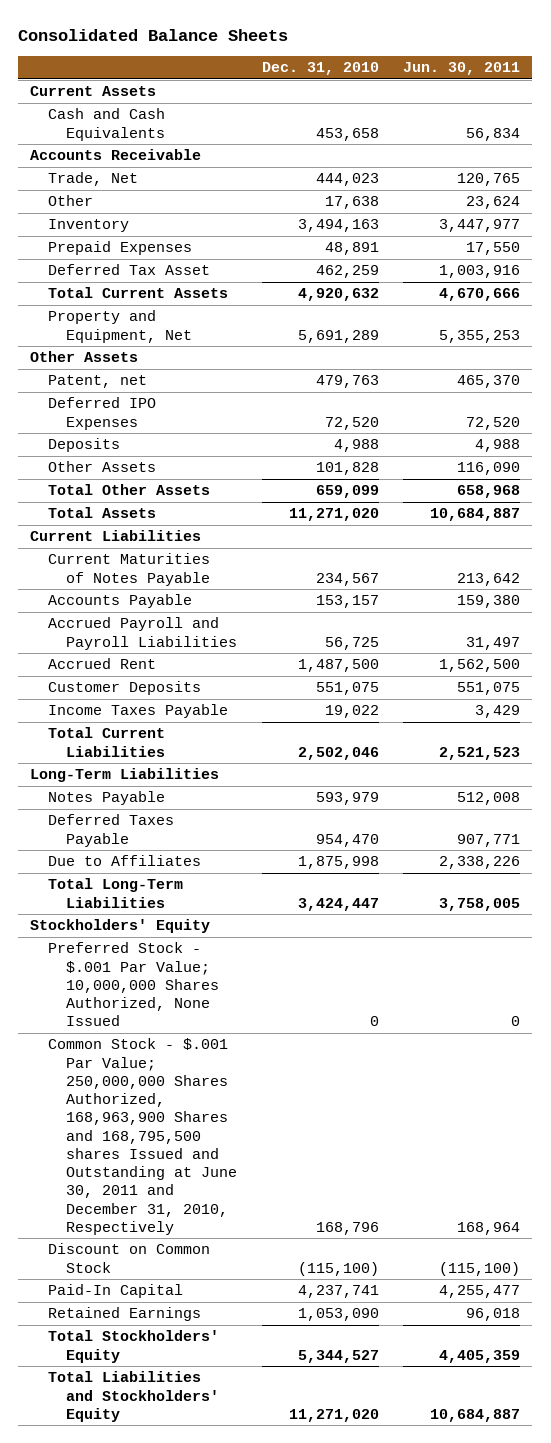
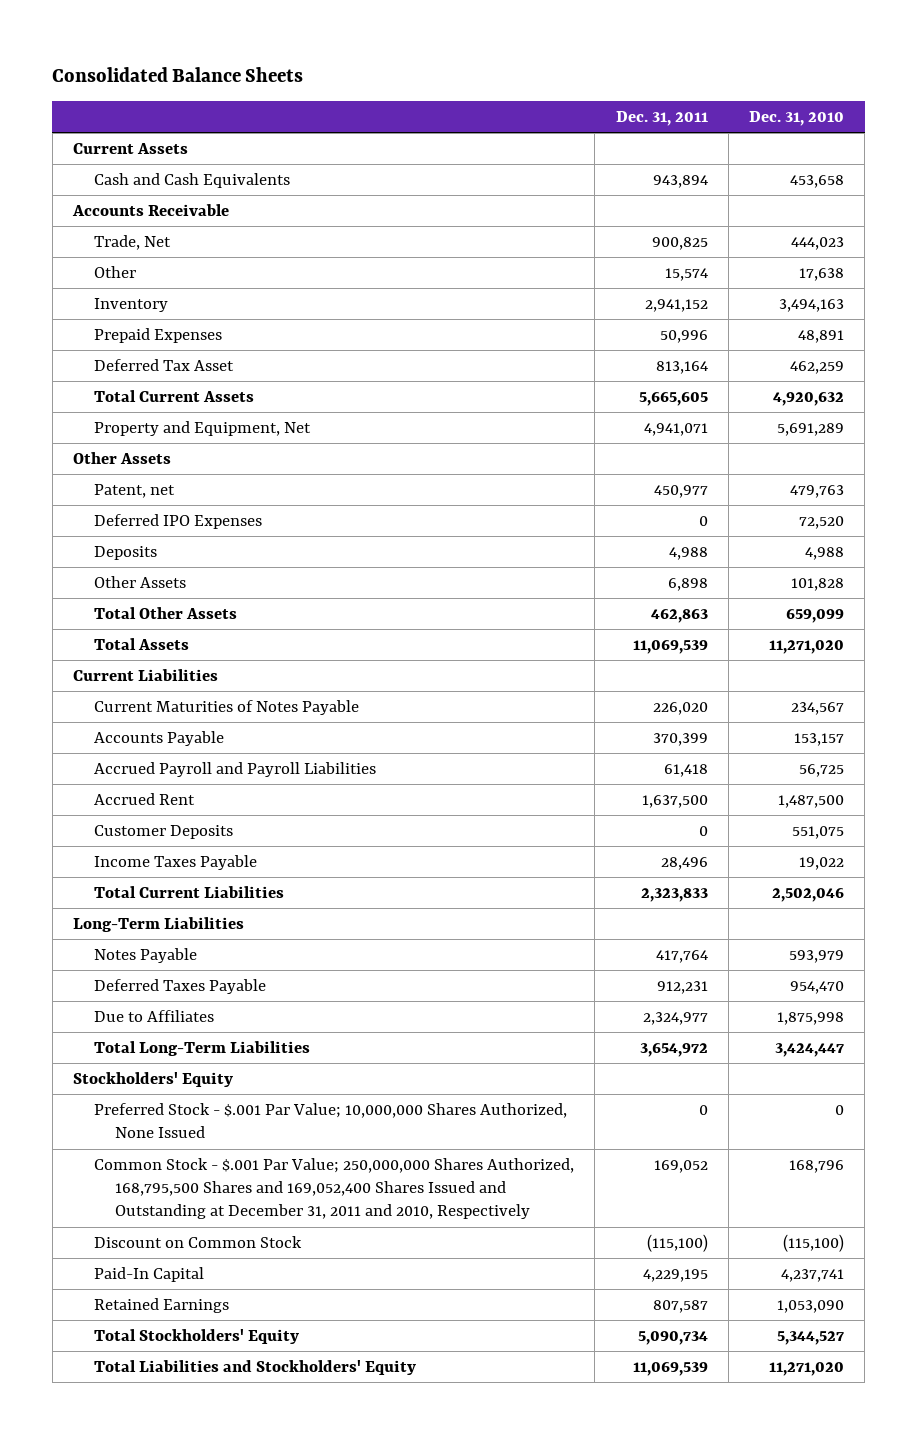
- | Dec. 31, 2010 | Jun. 30, 2011
+ | Dec. 31, 2011 | Dec. 31, 2010
- Common Stock - $.001 Par Value; 250,000,000 Shares Authorized, 168,963,900 Shares and 168,795,500 shares Issued and Outstanding at June 30, 2011 and December 31, 2010, Respectively | 168,796 | 168,964
+ Common Stock - $.001 Par Value; 250,000,000 Shares Authorized, 168,795,500 Shares and 169,052,400 Shares Issued and Outstanding at December 31, 2011 and 2010, Respectively | 169,052 | 168,796

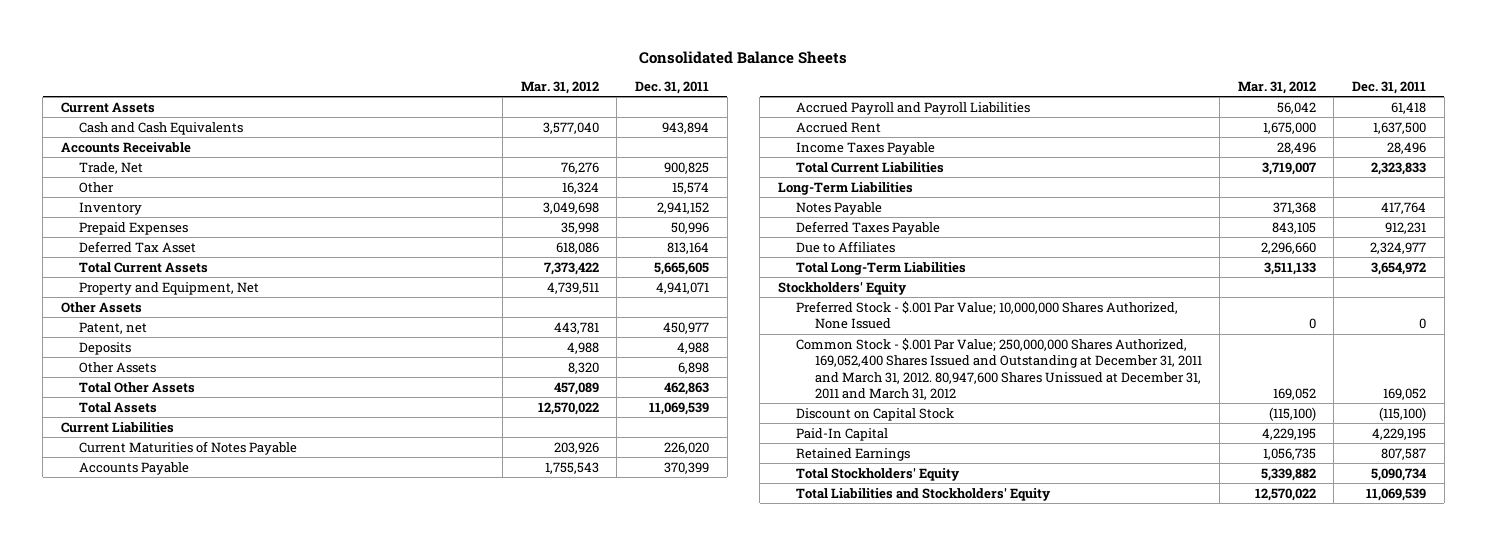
- | Dec. 31, 2011 | Dec. 31, 2010
+ | Mar. 31, 2012 | Dec. 31, 2011
- Deferred IPO Expenses | 0 | 72,520
- Customer Deposits | 0 | 551,075
- Common Stock - $.001 Par Value; 250,000,000 Shares Authorized, 168,795,500 Shares and 169,052,400 Shares Issued and Outstanding at December 31, 2011 and 2010, Respectively | 169,052 | 168,796
- Discount on Common Stock | (115,100) | (115,100)
+ Common Stock - $.001 Par Value; 250,000,000 Shares Authorized, 169,052,400 Shares Issued and Outstanding at December 31, 2011 and March 31, 2012. 80,947,600 Shares Unissued at December 31, 2011 and March 31, 2012 | 169,052 | 169,052
+ Discount on Capital Stock | (115,100) | (115,100)

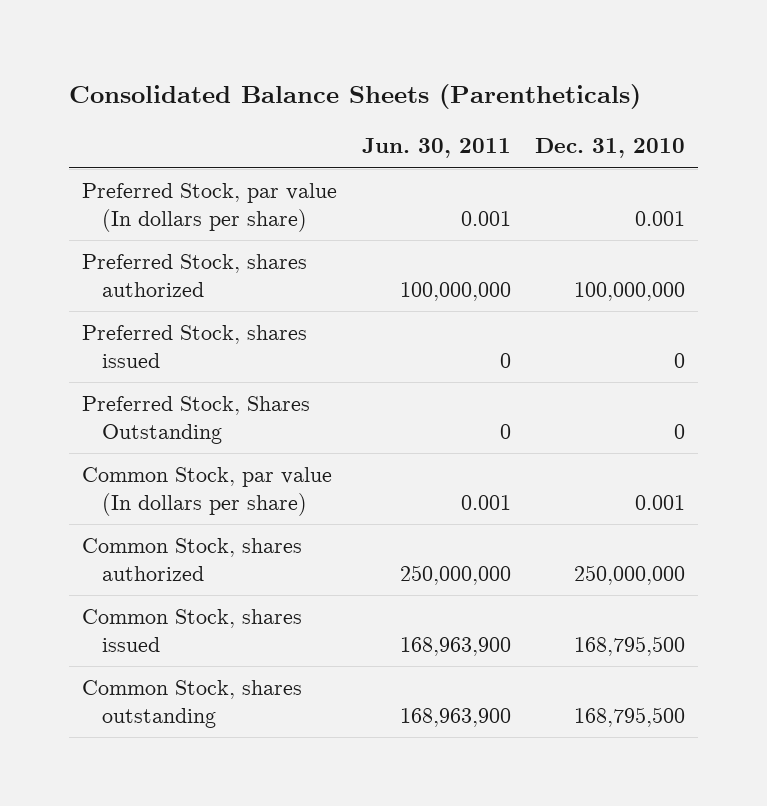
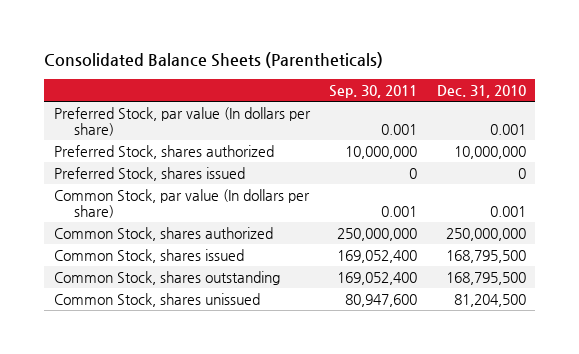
- | Jun. 30, 2011 | Dec. 31, 2010
+ | Sep. 30, 2011 | Dec. 31, 2010
- Preferred Stock, shares authorized | 100,000,000 | 100,000,000
+ Preferred Stock, shares authorized | 10,000,000 | 10,000,000
- Preferred Stock, Shares Outstanding | 0 | 0
+ Common Stock, shares unissued | 80,947,600 | 81,204,500

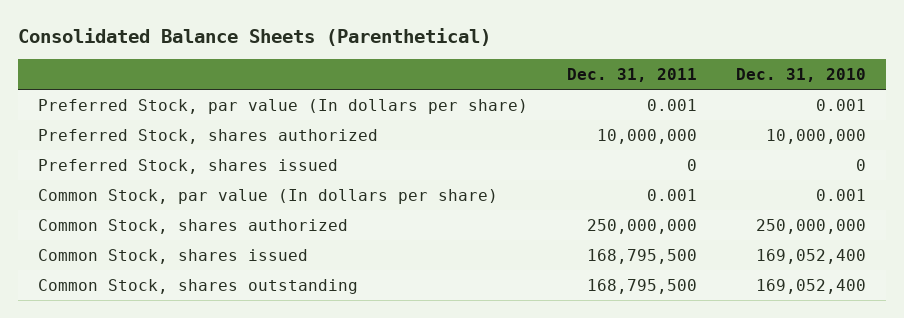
- Consolidated Balance Sheets (Parentheticals)
+ Consolidated Balance Sheets (Parenthetical)
- | Sep. 30, 2011 | Dec. 31, 2010
+ | Dec. 31, 2011 | Dec. 31, 2010
- Common Stock, shares issued | 169,052,400 | 168,795,500
- Common Stock, shares outstanding | 169,052,400 | 168,795,500
- Common Stock, shares unissued | 80,947,600 | 81,204,500
+ Common Stock, shares issued | 168,795,500 | 169,052,400
+ Common Stock, shares outstanding | 168,795,500 | 169,052,400

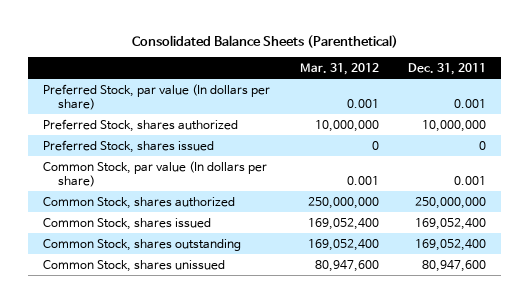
- | Dec. 31, 2011 | Dec. 31, 2010
+ | Mar. 31, 2012 | Dec. 31, 2011
- Common Stock, shares issued | 168,795,500 | 169,052,400
- Common Stock, shares outstanding | 168,795,500 | 169,052,400
+ Common Stock, shares issued | 169,052,400 | 169,052,400
+ Common Stock, shares outstanding | 169,052,400 | 169,052,400
+ Common Stock, shares unissued | 80,947,600 | 80,947,600

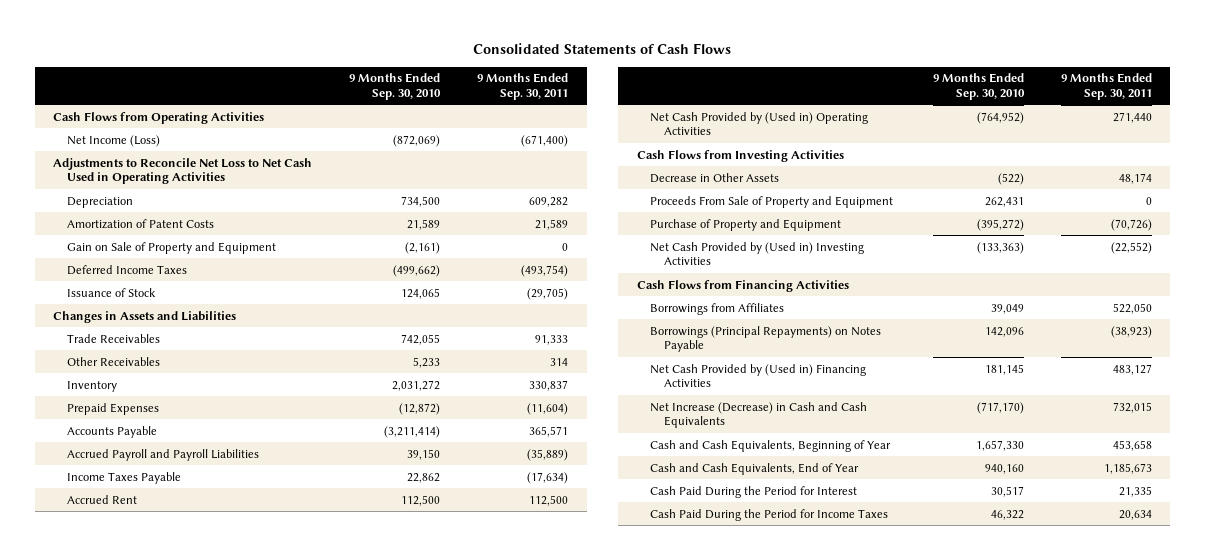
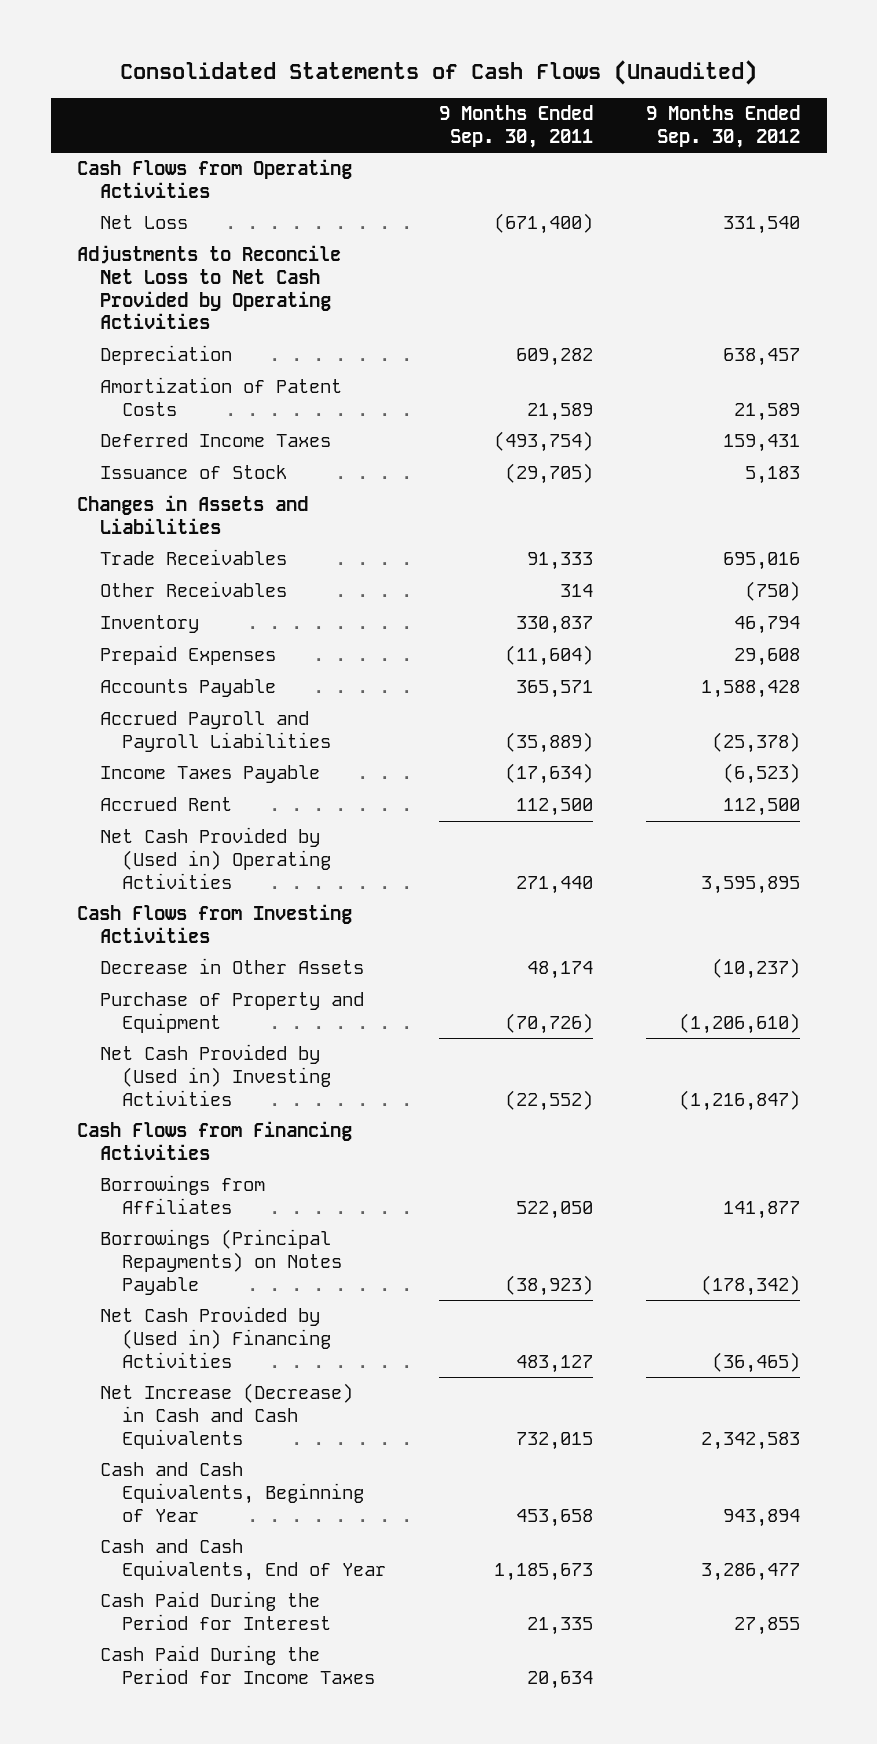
- Consolidated Statements of Cash Flows
+ Consolidated Statements of Cash Flows (Unaudited)
- | 9 Months Ended Sep. 30, 2010 | 9 Months Ended Sep. 30, 2011
+ | 9 Months Ended Sep. 30, 2011 | 9 Months Ended Sep. 30, 2012
- Net Income (Loss) | (872,069) | (671,400)
- Adjustments to Reconcile Net Loss to Net Cash Used in Operating Activities
+ Net Loss | (671,400) | 331,540
+ Adjustments to Reconcile Net Loss to Net Cash Provided by Operating Activities
- Gain on Sale of Property and Equipment | (2,161) | 0
- Proceeds From Sale of Property and Equipment | 262,431 | 0

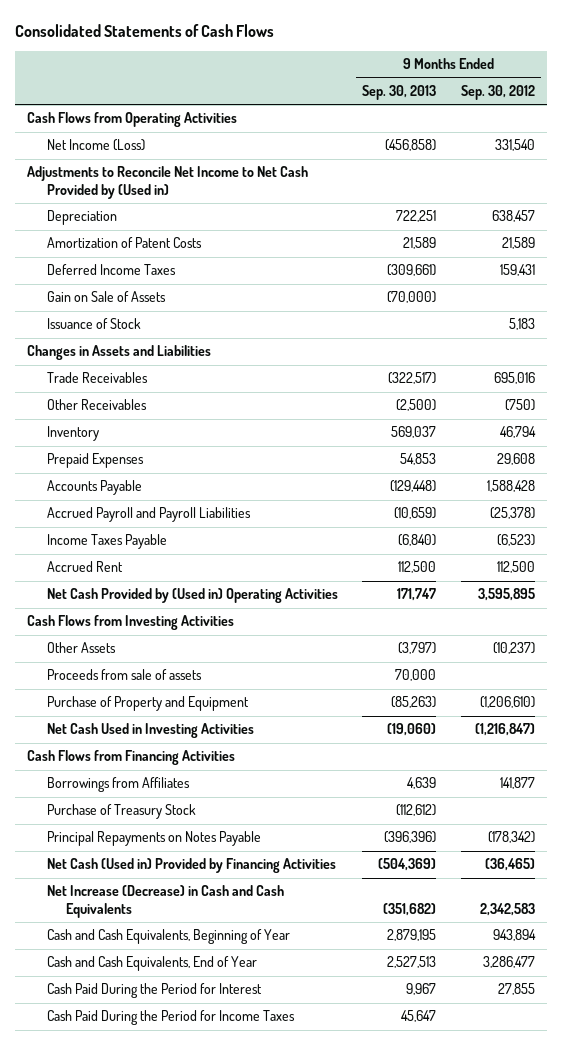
- Consolidated Statements of Cash Flows (Unaudited)
+ Consolidated Statements of Cash Flows
- | 9 Months Ended Sep. 30, 2011 | 9 Months Ended Sep. 30, 2012
+ | 9 Months Ended Sep. 30, 2013 | 9 Months Ended Sep. 30, 2012
- Net Loss | (671,400) | 331,540
- Adjustments to Reconcile Net Loss to Net Cash Provided by Operating Activities
+ Net Income (Loss) | (456,858) | 331,540
+ Adjustments to Reconcile Net Income to Net Cash Provided by (Used in)
+ Gain on Sale of Assets | (70,000) |
- Decrease in Other Assets | 48,174 | (10,237)
+ Other Assets | (3,797) | (10,237)
+ Proceeds from sale of assets | 70,000 |
- Net Cash Provided by (Used in) Investing Activities | (22,552) | (1,216,847)
+ Net Cash Used in Investing Activities | (19,060) | (1,216,847)
- Borrowings (Principal Repayments) on Notes Payable | (38,923) | (178,342)
- Net Cash Provided by (Used in) Financing Activities | 483,127 | (36,465)
+ Purchase of Treasury Stock | (112,612) |
+ Principal Repayments on Notes Payable | (396,396) | (178,342)
+ Net Cash (Used in) Provided by Financing Activities | (504,369) | (36,465)

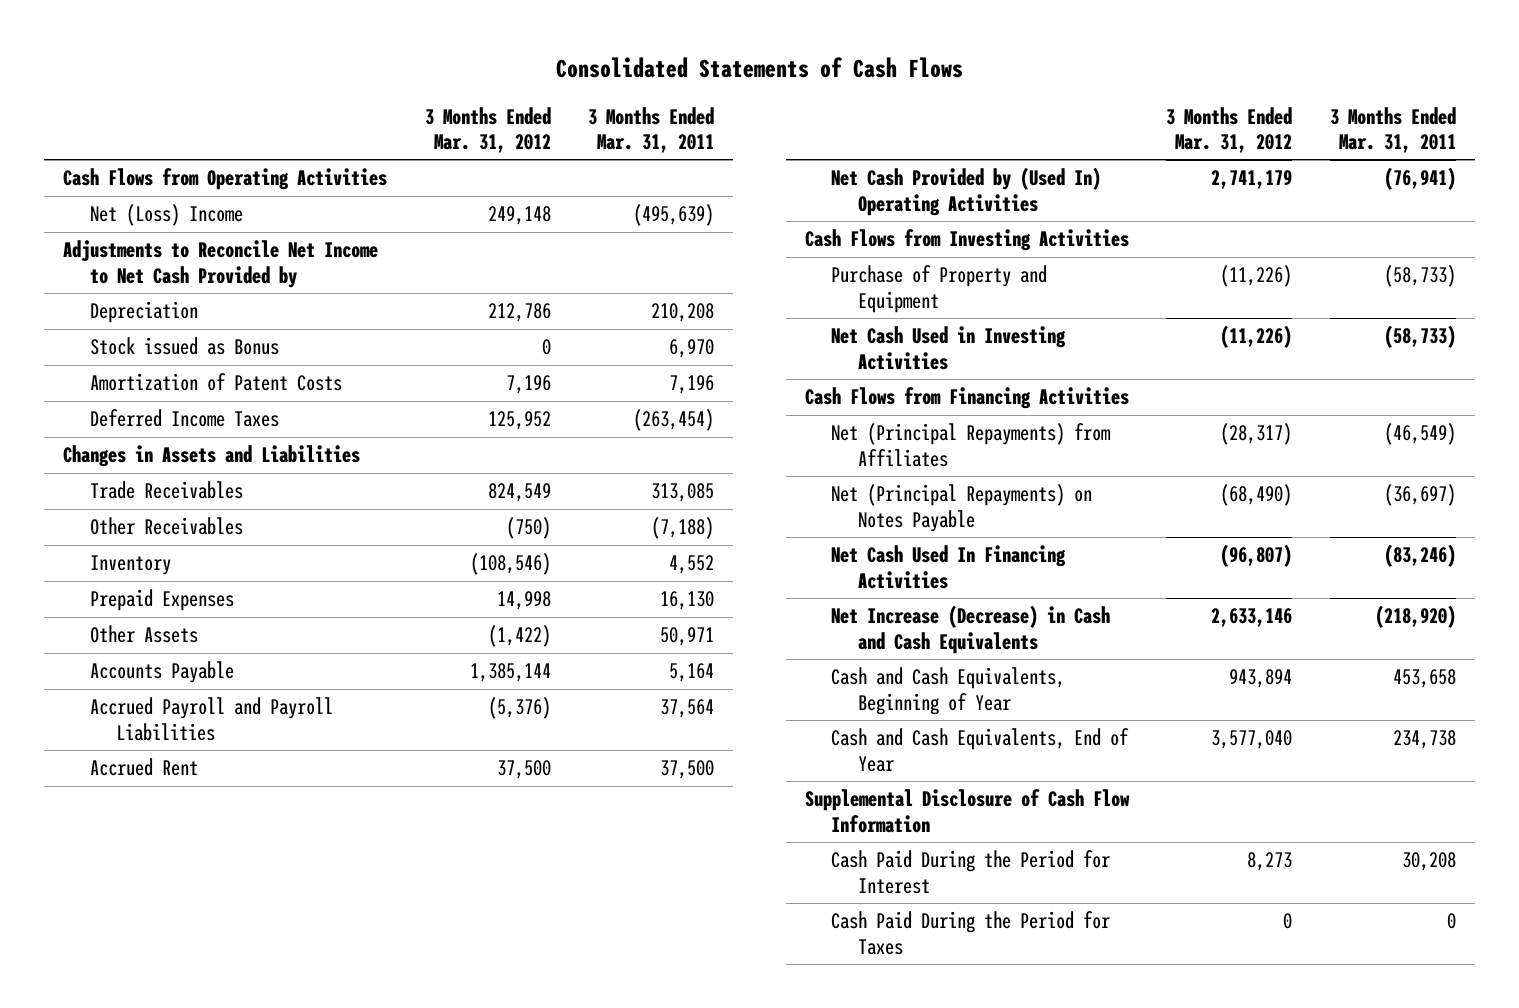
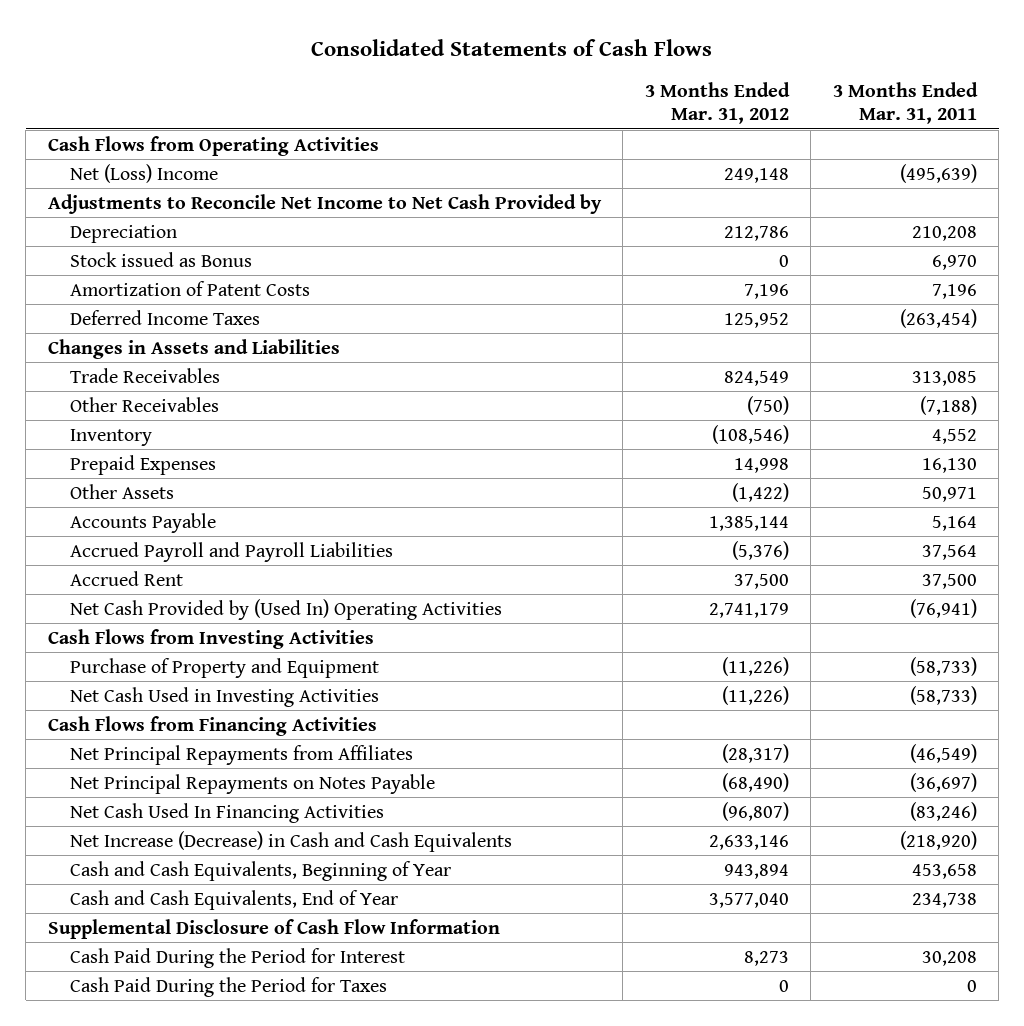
- Net (Principal Repayments) from Affiliates | (28,317) | (46,549)
- Net (Principal Repayments) on Notes Payable | (68,490) | (36,697)
+ Net Principal Repayments from Affiliates | (28,317) | (46,549)
+ Net Principal Repayments on Notes Payable | (68,490) | (36,697)

